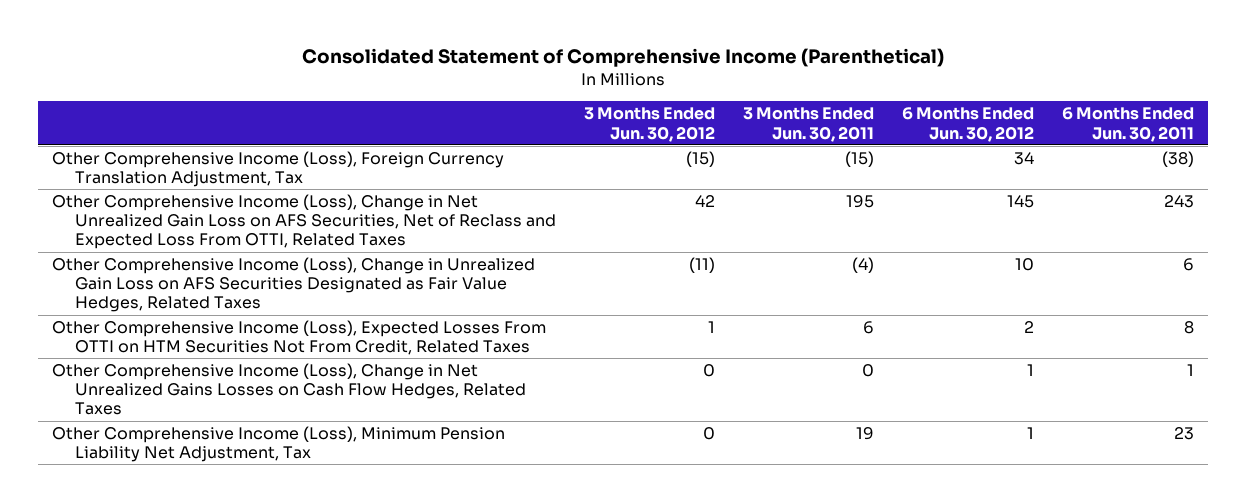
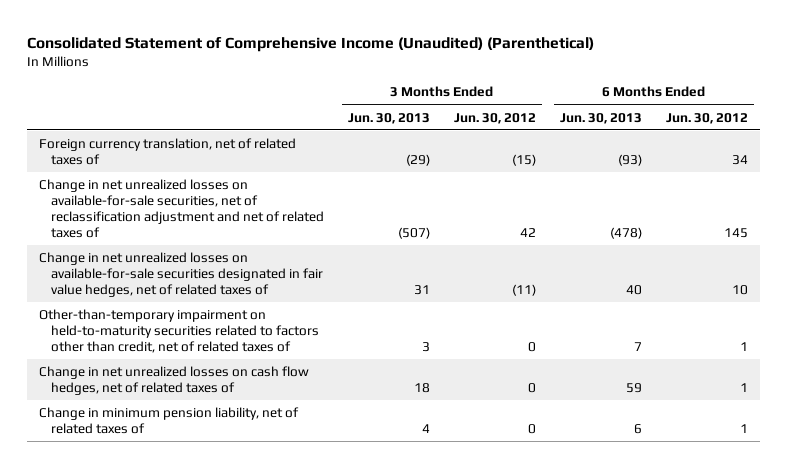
- Consolidated Statement of Comprehensive Income (Parenthetical)
+ Consolidated Statement of Comprehensive Income (Unaudited) (Parenthetical)
- | 3 Months Ended Jun. 30, 2012 | 3 Months Ended Jun. 30, 2011 | 6 Months Ended Jun. 30, 2012 | 6 Months Ended Jun. 30, 2011
+ | 3 Months Ended Jun. 30, 2013 | 3 Months Ended Jun. 30, 2012 | 6 Months Ended Jun. 30, 2013 | 6 Months Ended Jun. 30, 2012
- Other Comprehensive Income (Loss), Foreign Currency Translation Adjustment, Tax | (15) | (15) | 34 | (38)
- Other Comprehensive Income (Loss), Change in Net Unrealized Gain Loss on AFS Securities, Net of Reclass and Expected Loss From OTTI, Related Taxes | 42 | 195 | 145 | 243
- Other Comprehensive Income (Loss), Change in Unrealized Gain Loss on AFS Securities Designated as Fair Value Hedges, Related Taxes | (11) | (4) | 10 | 6
- Other Comprehensive Income (Loss), Expected Losses From OTTI on HTM Securities Not From Credit, Related Taxes | 1 | 6 | 2 | 8
- Other Comprehensive Income (Loss), Change in Net Unrealized Gains Losses on Cash Flow Hedges, Related Taxes | 0 | 0 | 1 | 1
- Other Comprehensive Income (Loss), Minimum Pension Liability Net Adjustment, Tax | 0 | 19 | 1 | 23
+ Foreign currency translation, net of related taxes of | (29) | (15) | (93) | 34
+ Change in net unrealized losses on available-for-sale securities, net of reclassification adjustment and net of related taxes of | (507) | 42 | (478) | 145
+ Change in net unrealized losses on available-for-sale securities designated in fair value hedges, net of related taxes of | 31 | (11) | 40 | 10
+ Other-than-temporary impairment on held-to-maturity securities related to factors other than credit, net of related taxes of | 3 | 0 | 7 | 1
+ Change in net unrealized losses on cash flow hedges, net of related taxes of | 18 | 0 | 59 | 1
+ Change in minimum pension liability, net of related taxes of | 4 | 0 | 6 | 1

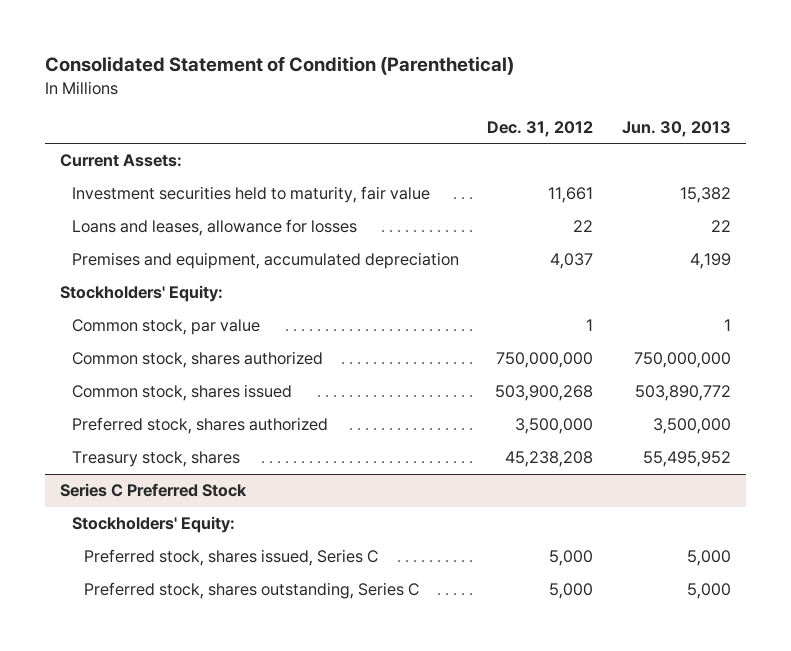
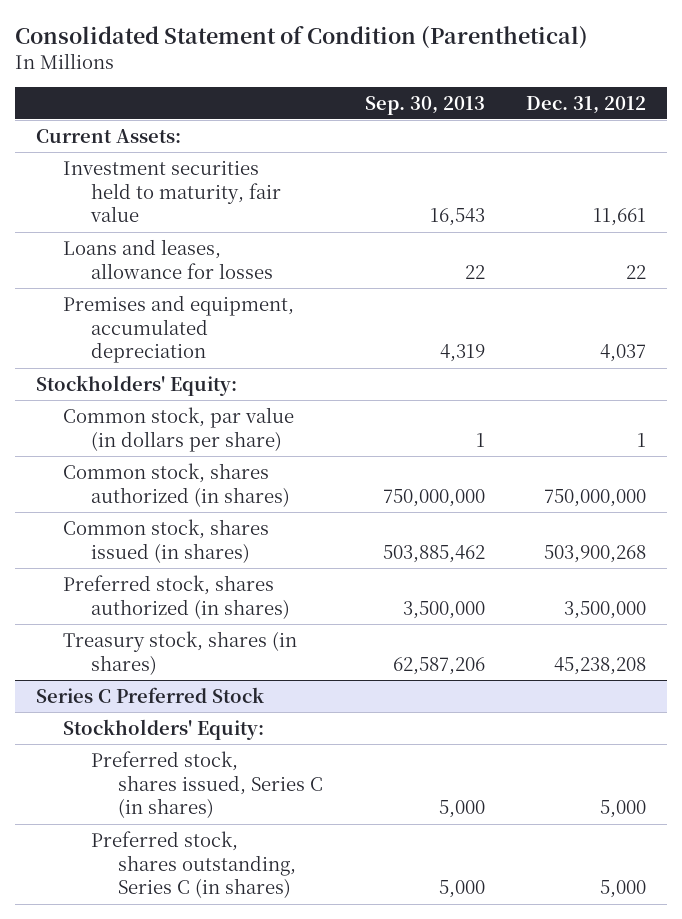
- | Dec. 31, 2012 | Jun. 30, 2013
+ | Sep. 30, 2013 | Dec. 31, 2012
- Common stock, par value | 1 | 1
- Common stock, shares authorized | 750,000,000 | 750,000,000
- Common stock, shares issued | 503,900,268 | 503,890,772
- Preferred stock, shares authorized | 3,500,000 | 3,500,000
- Treasury stock, shares | 45,238,208 | 55,495,952
+ Common stock, par value (in dollars per share) | 1 | 1
+ Common stock, shares authorized (in shares) | 750,000,000 | 750,000,000
+ Common stock, shares issued (in shares) | 503,885,462 | 503,900,268
+ Preferred stock, shares authorized (in shares) | 3,500,000 | 3,500,000
+ Treasury stock, shares (in shares) | 62,587,206 | 45,238,208
@ Series C Preferred Stock
- Preferred stock, shares issued, Series C | 5,000 | 5,000
- Preferred stock, shares outstanding, Series C | 5,000 | 5,000
+ Preferred stock, shares issued, Series C (in shares) | 5,000 | 5,000
+ Preferred stock, shares outstanding, Series C (in shares) | 5,000 | 5,000

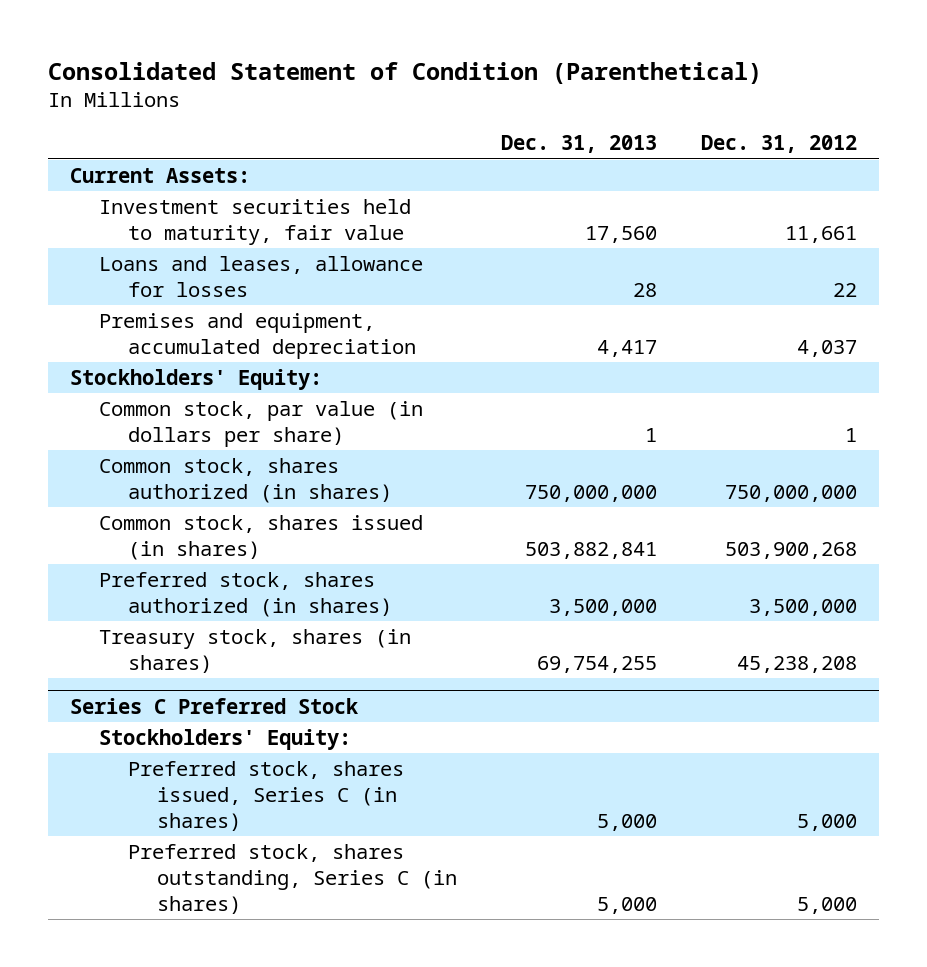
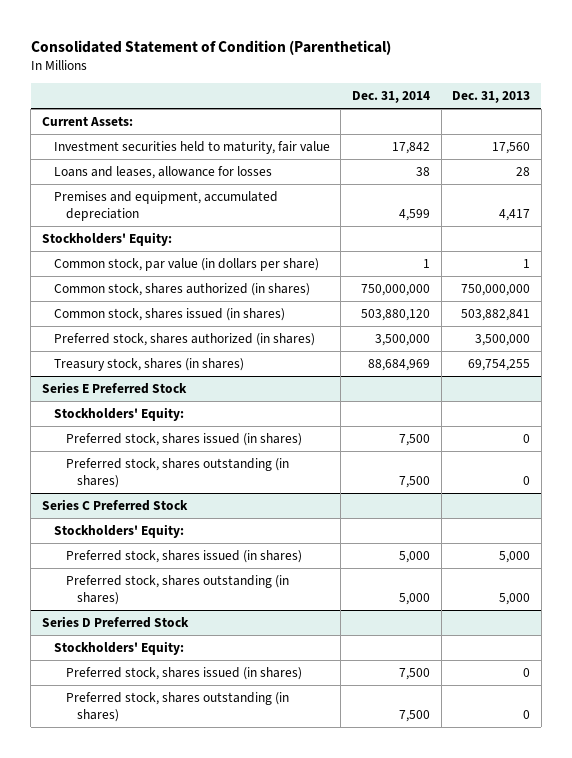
- | Dec. 31, 2013 | Dec. 31, 2012
+ | Dec. 31, 2014 | Dec. 31, 2013
+ Series E Preferred Stock
+ Stockholders' Equity:
+ Preferred stock, shares issued (in shares) | 7,500 | 0
+ Preferred stock, shares outstanding (in shares) | 7,500 | 0
@ Series C Preferred Stock
- Preferred stock, shares issued, Series C (in shares) | 5,000 | 5,000
- Preferred stock, shares outstanding, Series C (in shares) | 5,000 | 5,000
+ Preferred stock, shares issued (in shares) | 5,000 | 5,000
+ Preferred stock, shares outstanding (in shares) | 5,000 | 5,000
+ Series D Preferred Stock
+ Stockholders' Equity:
+ Preferred stock, shares issued (in shares) | 7,500 | 0
+ Preferred stock, shares outstanding (in shares) | 7,500 | 0

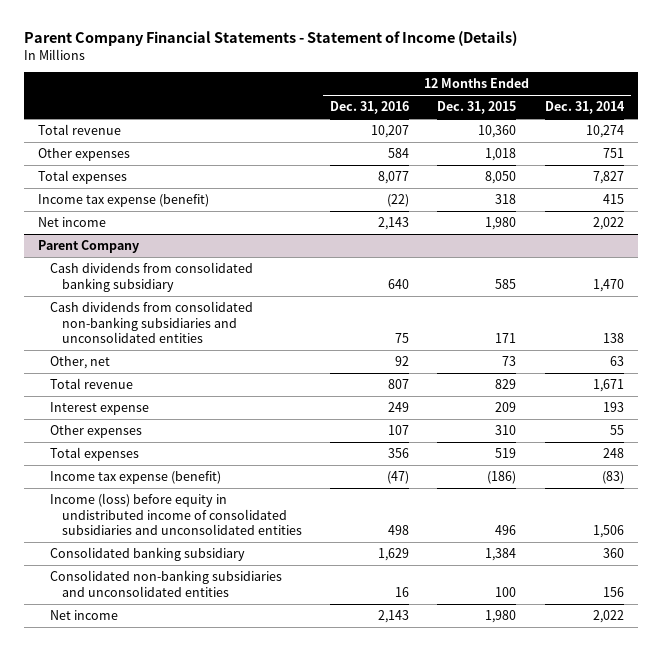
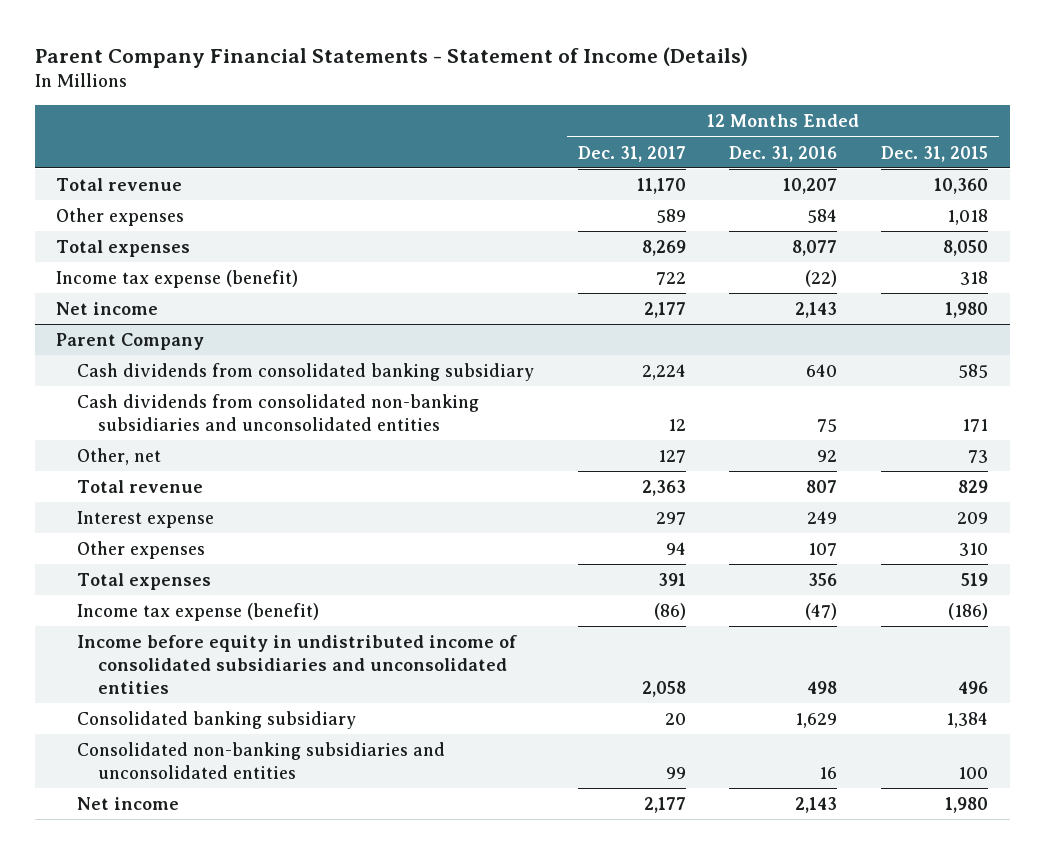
- | 12 Months Ended Dec. 31, 2016 | 12 Months Ended Dec. 31, 2015 | 12 Months Ended Dec. 31, 2014
+ | 12 Months Ended Dec. 31, 2017 | 12 Months Ended Dec. 31, 2016 | 12 Months Ended Dec. 31, 2015
@ Parent Company
- Income (loss) before equity in undistributed income of consolidated subsidiaries and unconsolidated entities | 498 | 496 | 1,506
+ Income before equity in undistributed income of consolidated subsidiaries and unconsolidated entities | 2,058 | 498 | 496

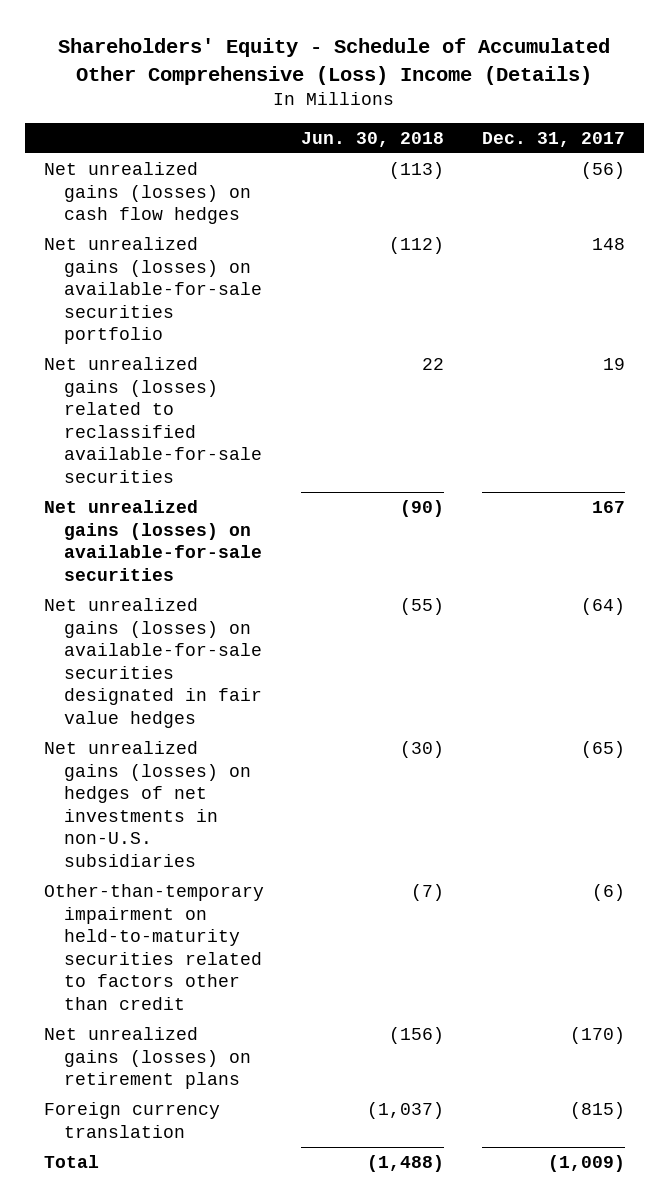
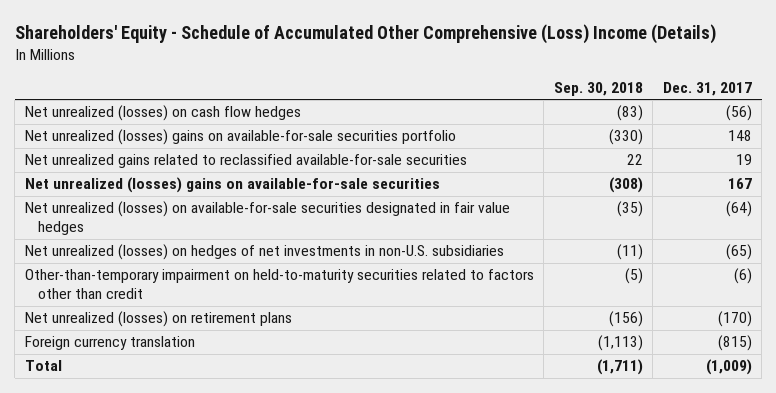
- | Jun. 30, 2018 | Dec. 31, 2017
+ | Sep. 30, 2018 | Dec. 31, 2017
- Net unrealized gains (losses) on cash flow hedges | (113) | (56)
- Net unrealized gains (losses) on available-for-sale securities portfolio | (112) | 148
- Net unrealized gains (losses) related to reclassified available-for-sale securities | 22 | 19
- Net unrealized gains (losses) on available-for-sale securities | (90) | 167
- Net unrealized gains (losses) on available-for-sale securities designated in fair value hedges | (55) | (64)
- Net unrealized gains (losses) on hedges of net investments in non-U.S. subsidiaries | (30) | (65)
+ Net unrealized (losses) on cash flow hedges | (83) | (56)
+ Net unrealized (losses) gains on available-for-sale securities portfolio | (330) | 148
+ Net unrealized gains related to reclassified available-for-sale securities | 22 | 19
+ Net unrealized (losses) gains on available-for-sale securities | (308) | 167
+ Net unrealized (losses) on available-for-sale securities designated in fair value hedges | (35) | (64)
+ Net unrealized (losses) on hedges of net investments in non-U.S. subsidiaries | (11) | (65)
- Net unrealized gains (losses) on retirement plans | (156) | (170)
+ Net unrealized (losses) on retirement plans | (156) | (170)

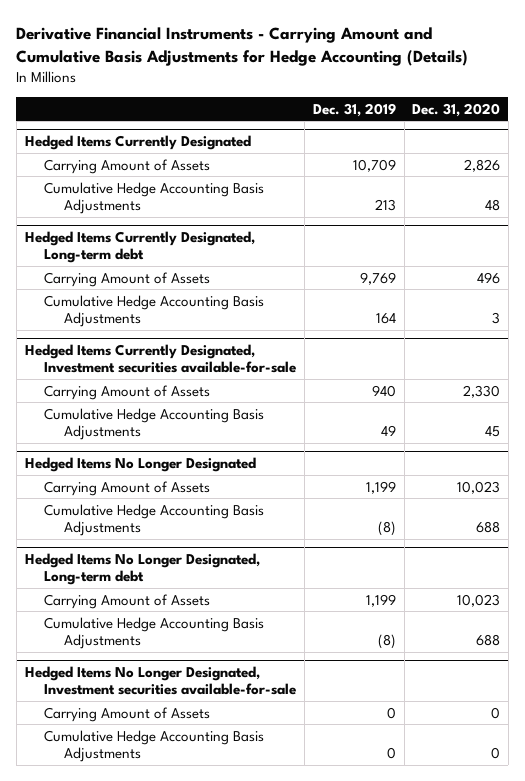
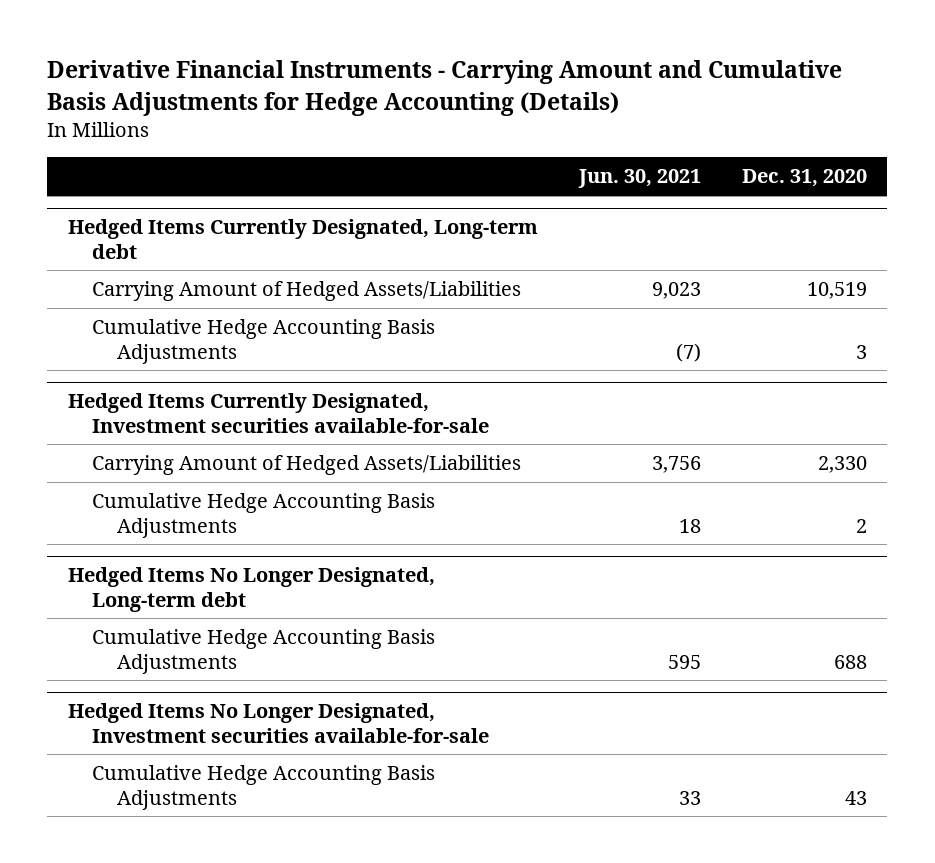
- | Dec. 31, 2019 | Dec. 31, 2020
+ | Jun. 30, 2021 | Dec. 31, 2020
- Hedged Items Currently Designated
- Carrying Amount of Assets | 10,709 | 2,826
- Cumulative Hedge Accounting Basis Adjustments | 213 | 48
@ Hedged Items Currently Designated, Long-term debt
- Carrying Amount of Assets | 9,769 | 496
+ Carrying Amount of Hedged Assets/Liabilities | 9,023 | 10,519
@ Hedged Items Currently Designated, Investment securities available-for-sale
- Carrying Amount of Assets | 940 | 2,330
- Cumulative Hedge Accounting Basis Adjustments | 49 | 45
- Hedged Items No Longer Designated
- Carrying Amount of Assets | 1,199 | 10,023
- Cumulative Hedge Accounting Basis Adjustments | (8) | 688
@ Hedged Items Currently Designated, Investment securities available-for-sale
+ Carrying Amount of Hedged Assets/Liabilities | 3,756 | 2,330
+ Cumulative Hedge Accounting Basis Adjustments | 18 | 2
@ Hedged Items No Longer Designated, Long-term debt
- Carrying Amount of Assets | 1,199 | 10,023
@ Hedged Items No Longer Designated, Investment securities available-for-sale
- Carrying Amount of Assets | 0 | 0
- Cumulative Hedge Accounting Basis Adjustments | 0 | 0
+ Cumulative Hedge Accounting Basis Adjustments | 33 | 43

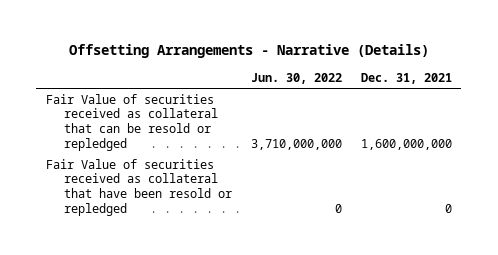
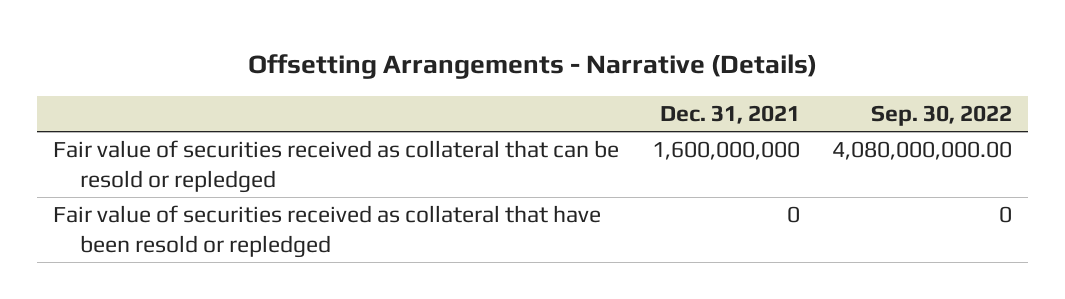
- | Jun. 30, 2022 | Dec. 31, 2021
+ | Dec. 31, 2021 | Sep. 30, 2022
- Fair Value of securities received as collateral that can be resold or repledged | 3,710,000,000 | 1,600,000,000
- Fair Value of securities received as collateral that have been resold or repledged | 0 | 0
+ Fair value of securities received as collateral that can be resold or repledged | 1,600,000,000 | 4,080,000,000.00
+ Fair value of securities received as collateral that have been resold or repledged | 0 | 0

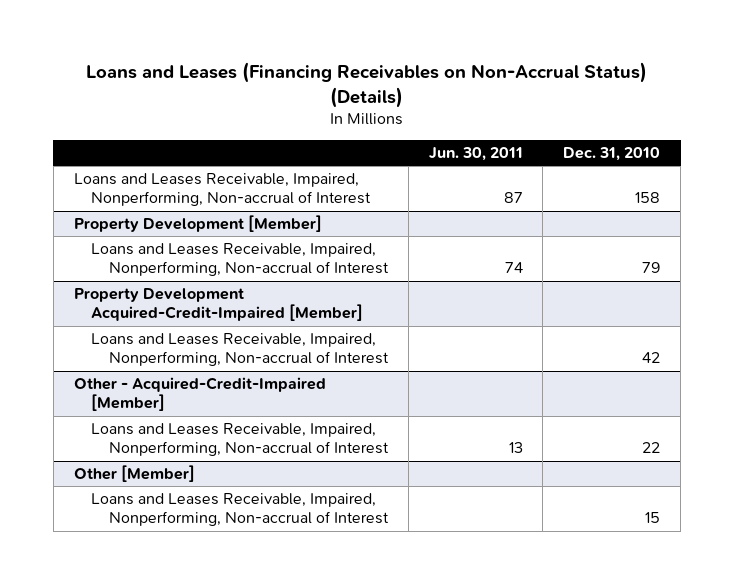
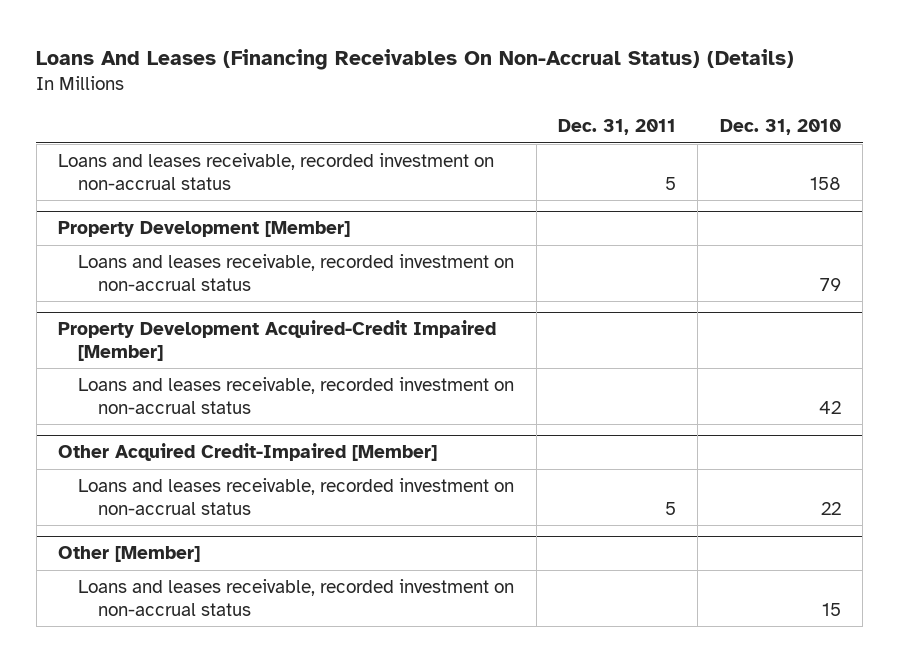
- Loans and Leases (Financing Receivables on Non-Accrual Status) (Details)
+ Loans And Leases (Financing Receivables On Non-Accrual Status) (Details)
- | Jun. 30, 2011 | Dec. 31, 2010
+ | Dec. 31, 2011 | Dec. 31, 2010
- Loans and Leases Receivable, Impaired, Nonperforming, Non-accrual of Interest | 87 | 158
+ Loans and leases receivable, recorded investment on non-accrual status | 5 | 158
@ Property Development [Member]
- Loans and Leases Receivable, Impaired, Nonperforming, Non-accrual of Interest | 74 | 79
- Property Development Acquired-Credit-Impaired [Member]
- Loans and Leases Receivable, Impaired, Nonperforming, Non-accrual of Interest | | 42
- Other - Acquired-Credit-Impaired [Member]
- Loans and Leases Receivable, Impaired, Nonperforming, Non-accrual of Interest | 13 | 22
@ Property Development [Member]
+ Loans and leases receivable, recorded investment on non-accrual status | | 79
+ Property Development Acquired-Credit Impaired [Member]
+ Loans and leases receivable, recorded investment on non-accrual status | | 42
+ Other Acquired Credit-Impaired [Member]
+ Loans and leases receivable, recorded investment on non-accrual status | 5 | 22
@ Other [Member]
- Loans and Leases Receivable, Impaired, Nonperforming, Non-accrual of Interest | | 15
+ Loans and leases receivable, recorded investment on non-accrual status | | 15

